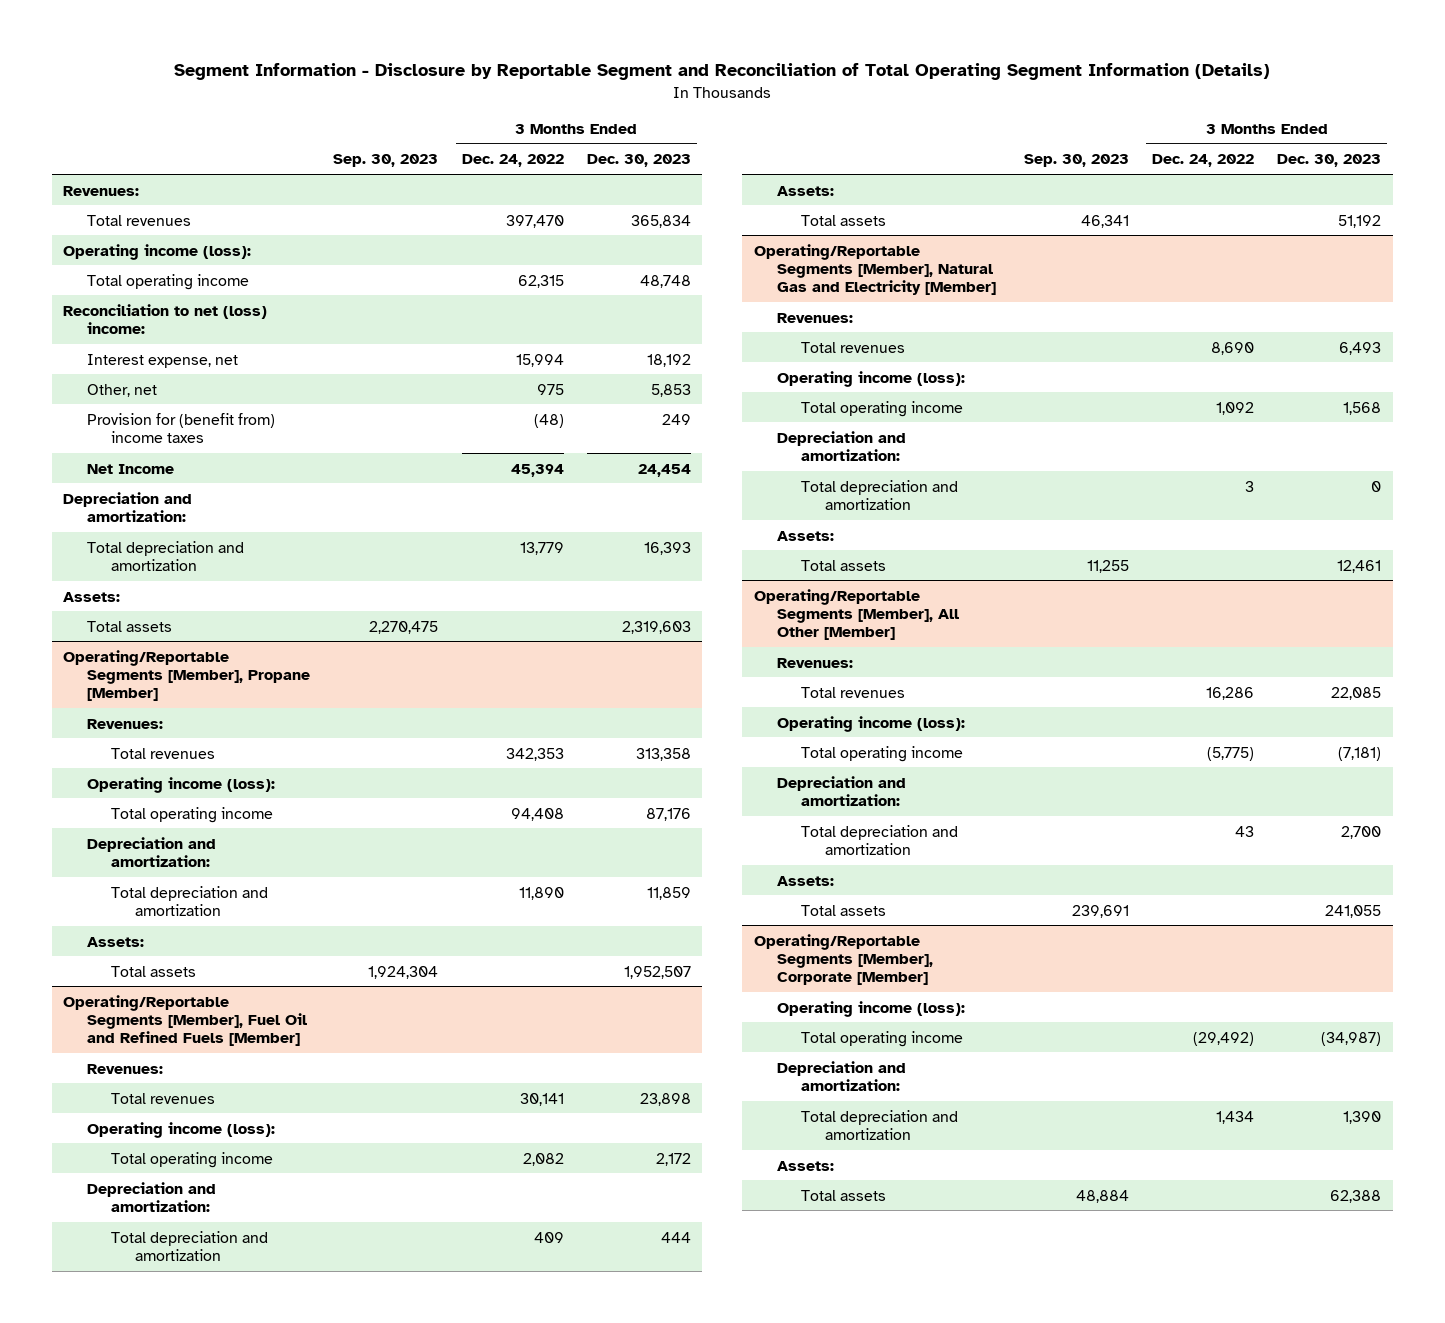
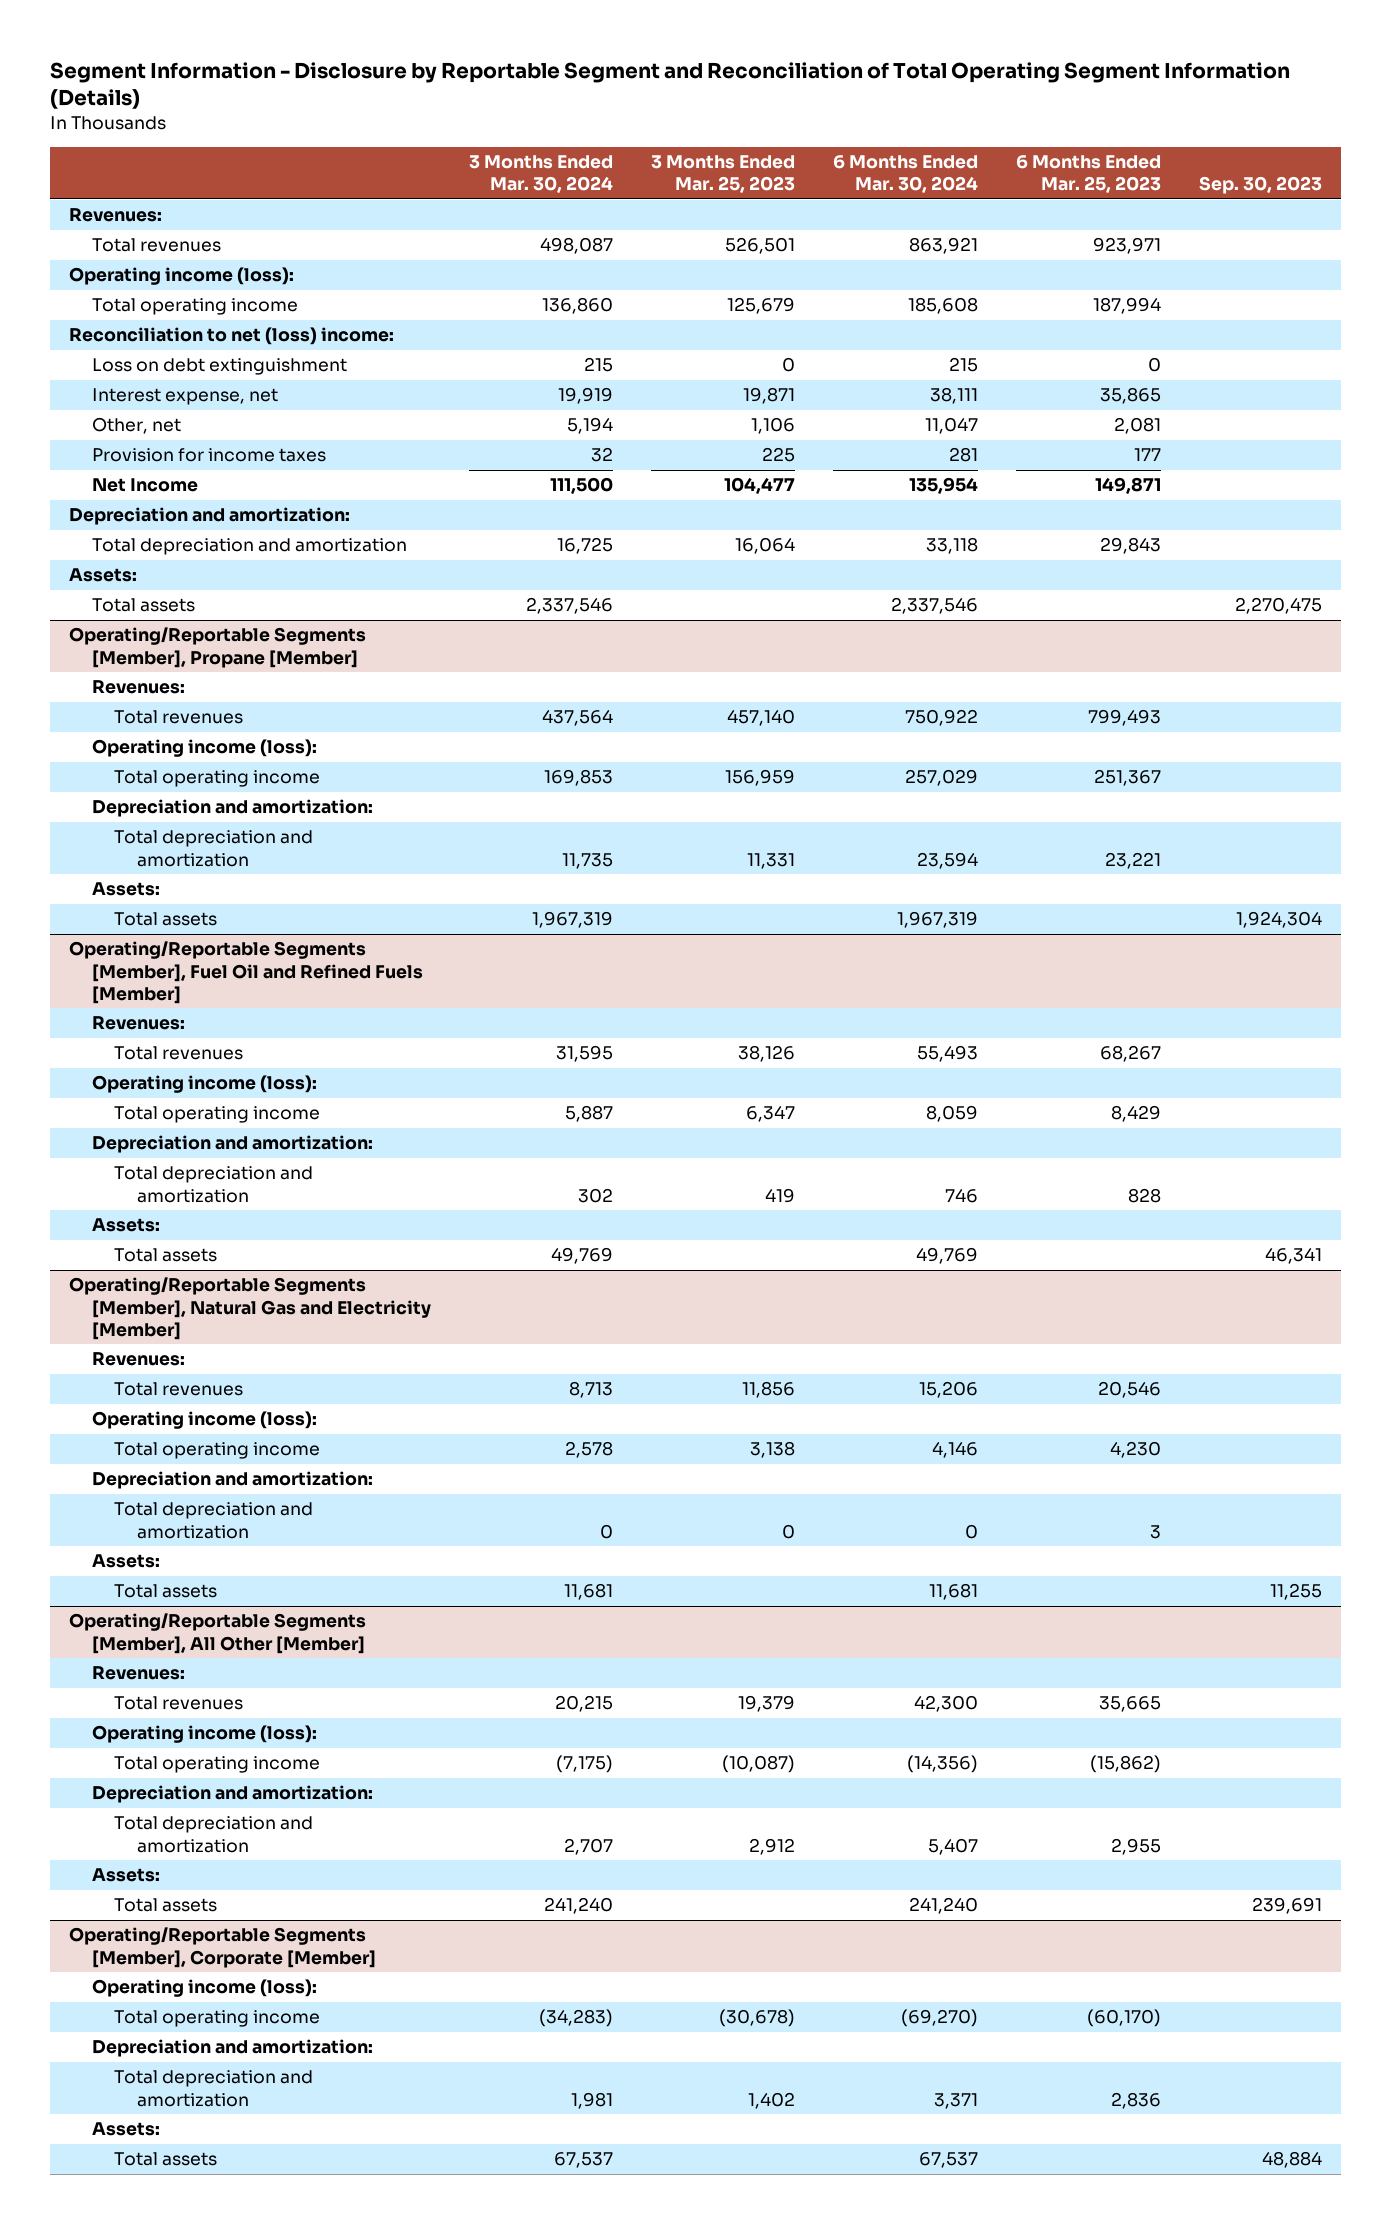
- | Sep. 30, 2023 | 3 Months Ended Dec. 24, 2022 | 3 Months Ended Dec. 30, 2023
+ | 3 Months Ended Mar. 30, 2024 | 3 Months Ended Mar. 25, 2023 | 6 Months Ended Mar. 30, 2024 | 6 Months Ended Mar. 25, 2023 | Sep. 30, 2023
+ Loss on debt extinguishment | 215 | 0 | 215 | 0 |
- Provision for (benefit from) income taxes | | (48) | 249
+ Provision for income taxes | 32 | 225 | 281 | 177 |

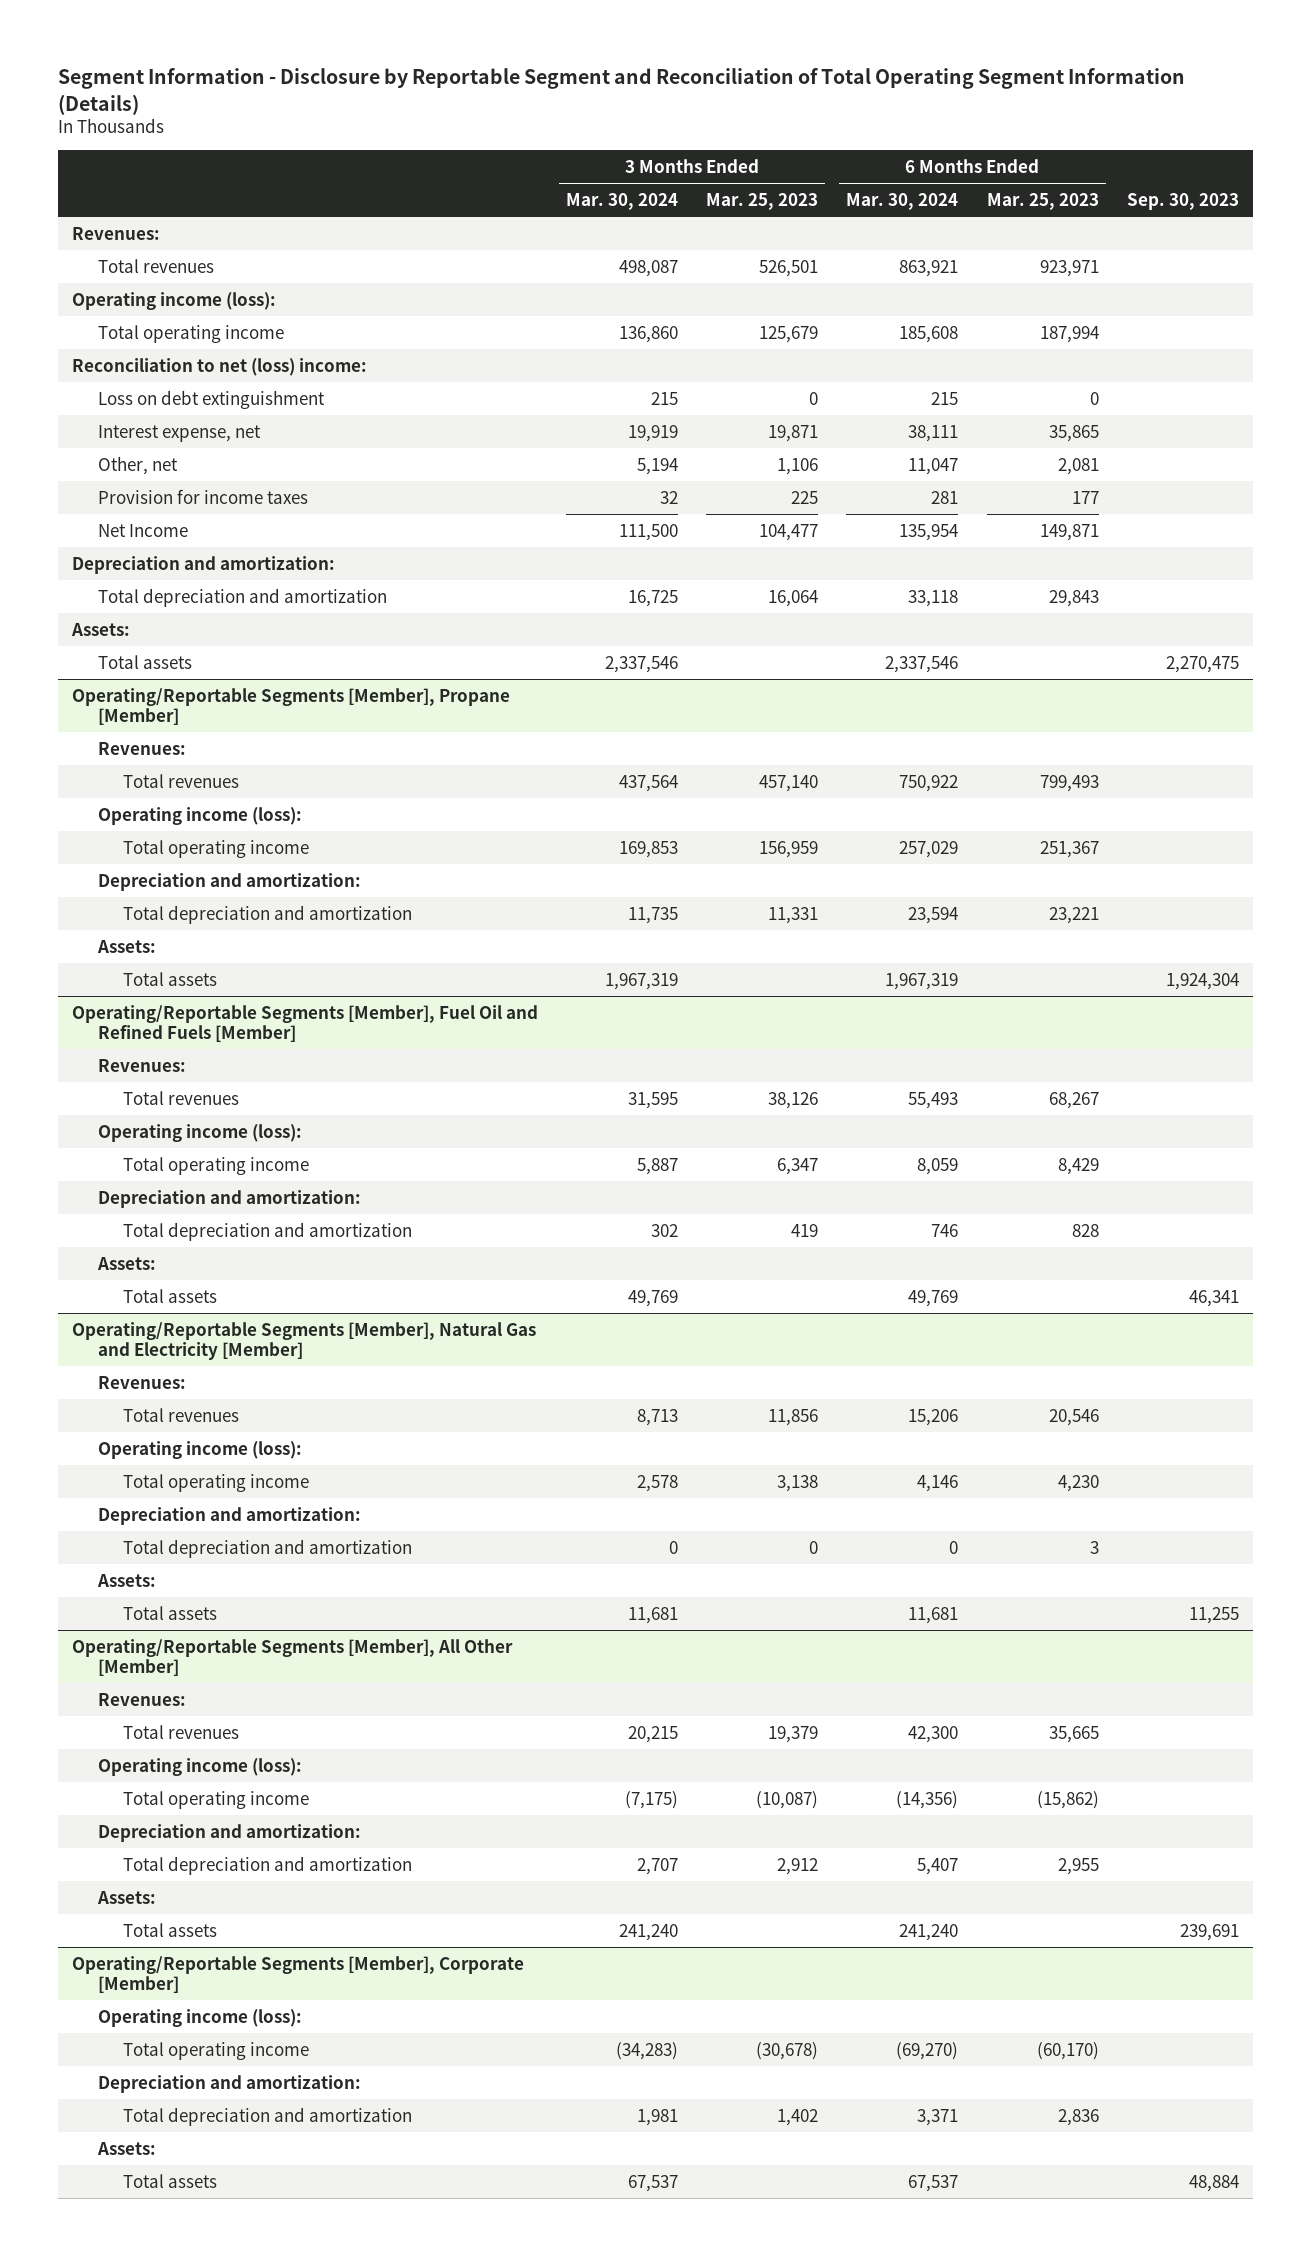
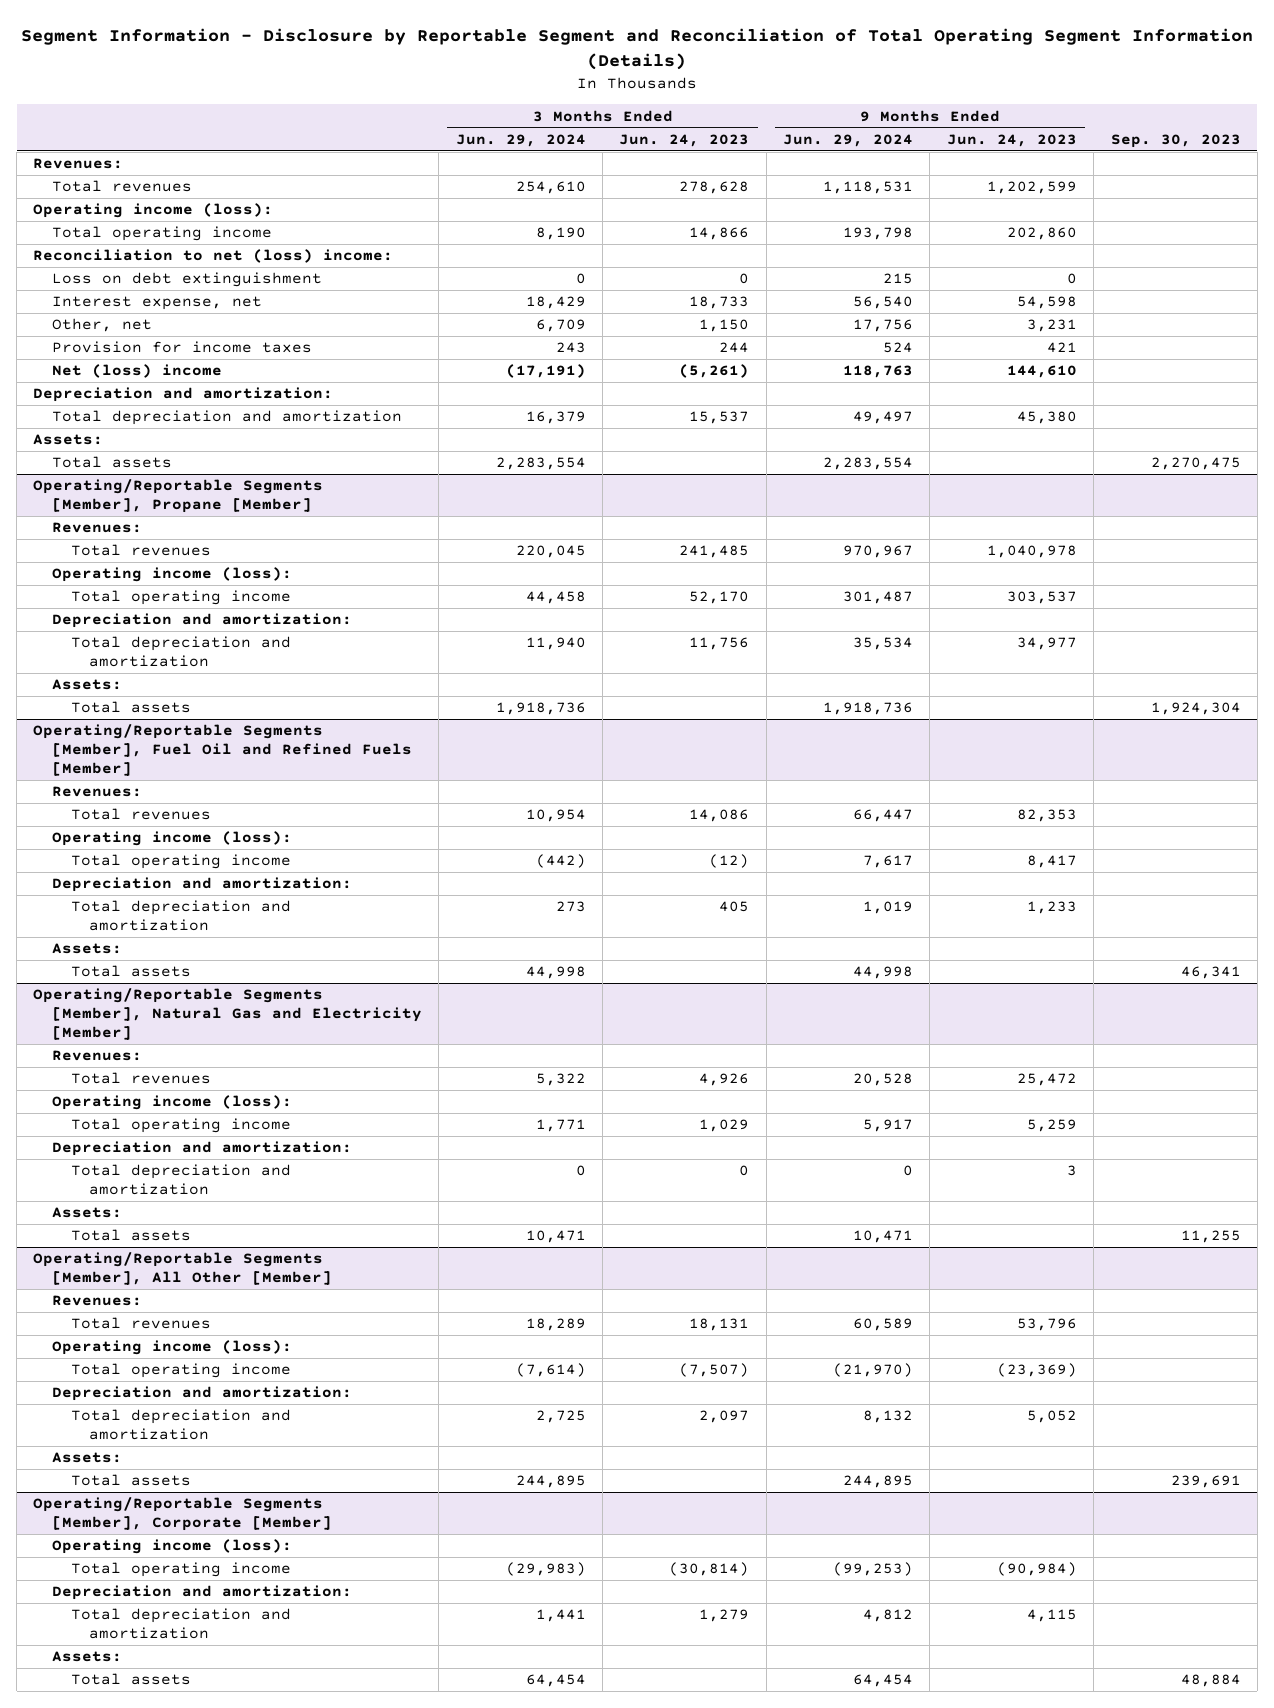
- | 3 Months Ended Mar. 30, 2024 | 3 Months Ended Mar. 25, 2023 | 6 Months Ended Mar. 30, 2024 | 6 Months Ended Mar. 25, 2023 | Sep. 30, 2023
+ | 3 Months Ended Jun. 29, 2024 | 3 Months Ended Jun. 24, 2023 | 9 Months Ended Jun. 29, 2024 | 9 Months Ended Jun. 24, 2023 | Sep. 30, 2023
- Net Income | 111,500 | 104,477 | 135,954 | 149,871 |
+ Net (loss) income | (17,191) | (5,261) | 118,763 | 144,610 |

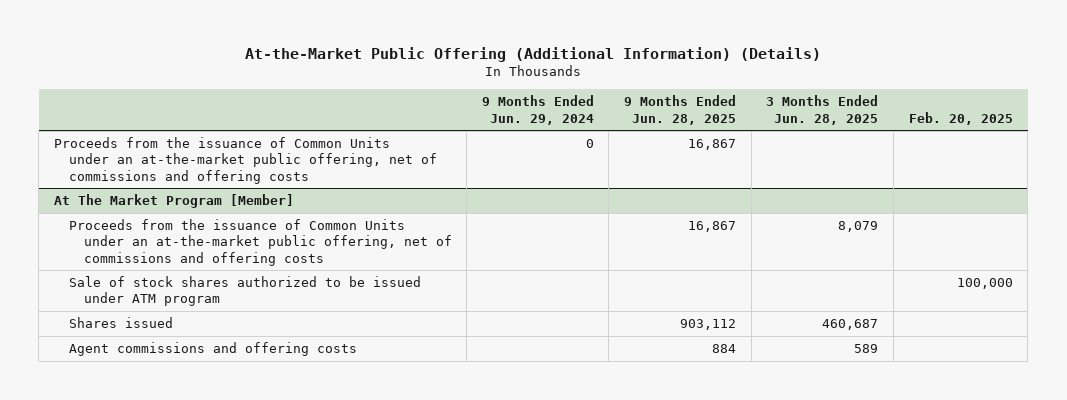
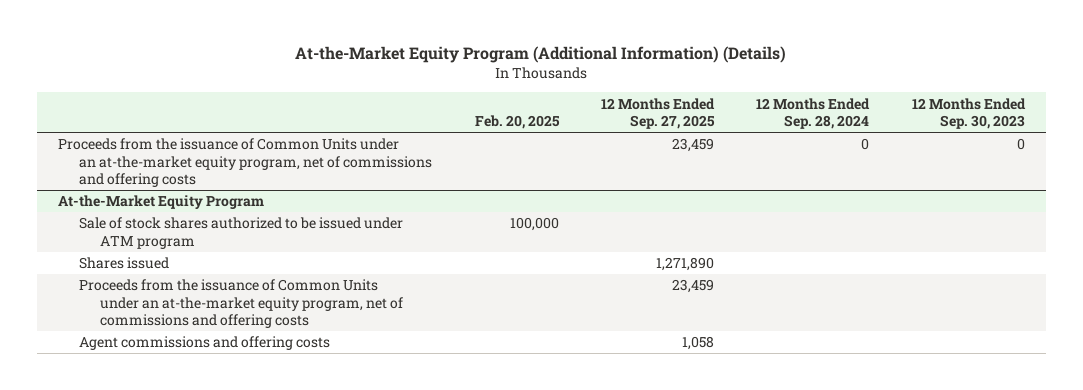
- At-the-Market Public Offering (Additional Information) (Details)
+ At-the-Market Equity Program (Additional Information) (Details)
- | 9 Months Ended Jun. 29, 2024 | 9 Months Ended Jun. 28, 2025 | 3 Months Ended Jun. 28, 2025 | Feb. 20, 2025
+ | Feb. 20, 2025 | 12 Months Ended Sep. 27, 2025 | 12 Months Ended Sep. 28, 2024 | 12 Months Ended Sep. 30, 2023
- Proceeds from the issuance of Common Units under an at-the-market public offering, net of commissions and offering costs | 0 | 16,867 | |
- At The Market Program [Member]
- Proceeds from the issuance of Common Units under an at-the-market public offering, net of commissions and offering costs | | 16,867 | 8,079 |
+ Proceeds from the issuance of Common Units under an at-the-market equity program, net of commissions and offering costs | | 23,459 | 0 | 0
+ At-the-Market Equity Program
+ Proceeds from the issuance of Common Units under an at-the-market equity program, net of commissions and offering costs | | 23,459 | |

